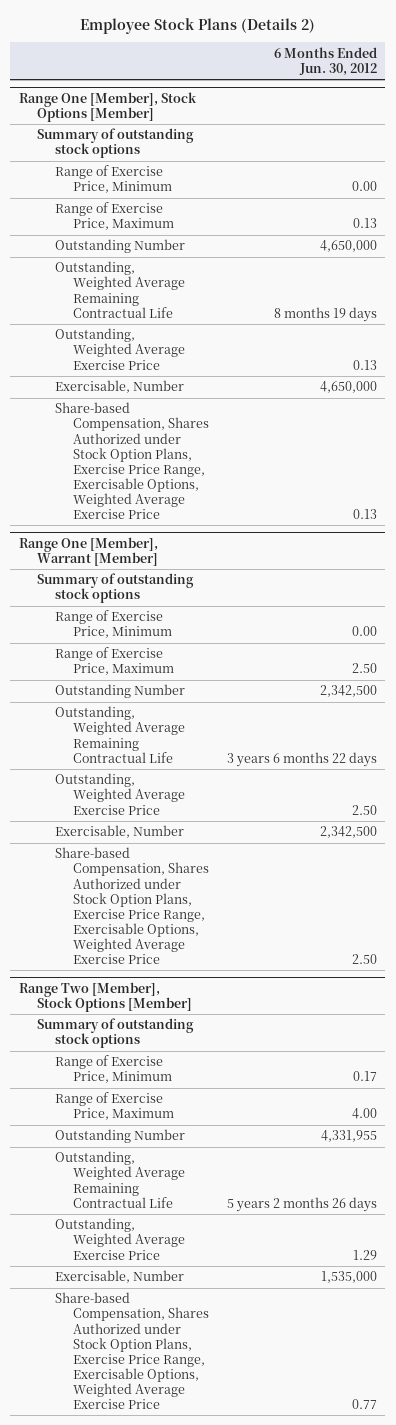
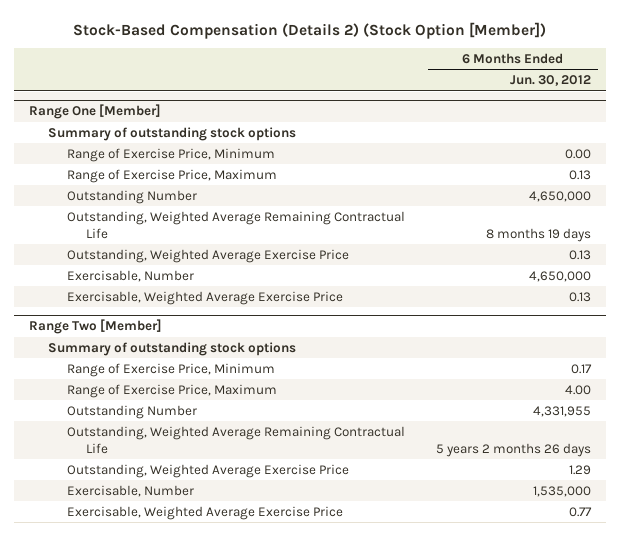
- Employee Stock Plans (Details 2)
+ Stock-Based Compensation (Details 2) (Stock Option [Member])
- Range One [Member], Stock Options [Member]
+ Range One [Member]
- Share-based Compensation, Shares Authorized under Stock Option Plans, Exercise Price Range, Exercisable Options, Weighted Average Exercise Price | 0.13
- Range One [Member], Warrant [Member]
- Summary of outstanding stock options
- Range of Exercise Price, Minimum | 0.00
- Range of Exercise Price, Maximum | 2.50
- Outstanding Number | 2,342,500
- Outstanding, Weighted Average Remaining Contractual Life | 3 years 6 months 22 days
- Outstanding, Weighted Average Exercise Price | 2.50
- Exercisable, Number | 2,342,500
- Share-based Compensation, Shares Authorized under Stock Option Plans, Exercise Price Range, Exercisable Options, Weighted Average Exercise Price | 2.50
- Range Two [Member], Stock Options [Member]
+ Exercisable, Weighted Average Exercise Price | 0.13
+ Range Two [Member]
- Share-based Compensation, Shares Authorized under Stock Option Plans, Exercise Price Range, Exercisable Options, Weighted Average Exercise Price | 0.77
+ Exercisable, Weighted Average Exercise Price | 0.77

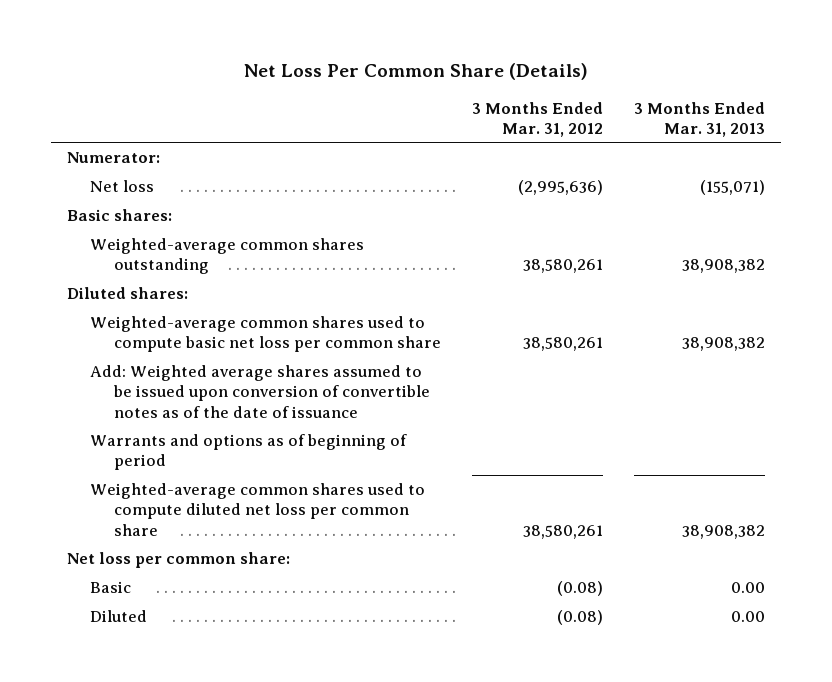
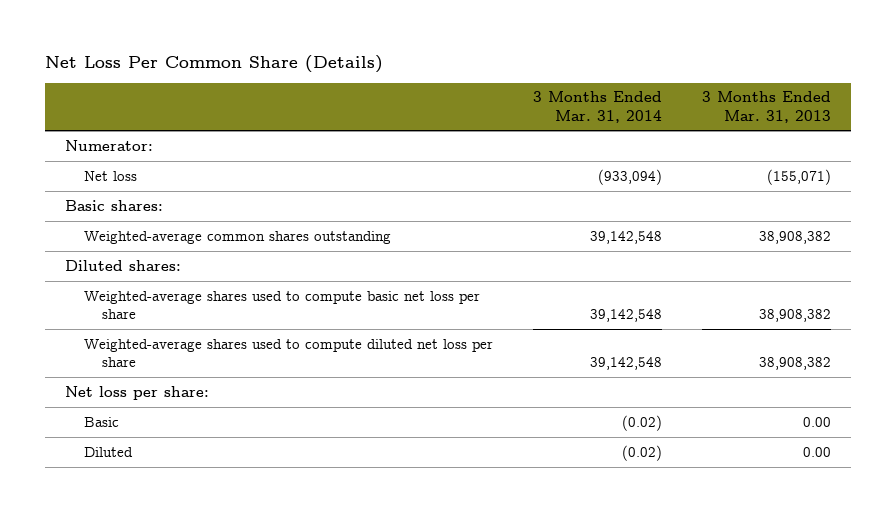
- | 3 Months Ended Mar. 31, 2012 | 3 Months Ended Mar. 31, 2013
+ | 3 Months Ended Mar. 31, 2014 | 3 Months Ended Mar. 31, 2013
- Weighted-average common shares used to compute basic net loss per common share | 38,580,261 | 38,908,382
- Add: Weighted average shares assumed to be issued upon conversion of convertible notes as of the date of issuance
- Warrants and options as of beginning of period
- Weighted-average common shares used to compute diluted net loss per common share | 38,580,261 | 38,908,382
- Net loss per common share:
+ Weighted-average shares used to compute basic net loss per share | 39,142,548 | 38,908,382
+ Weighted-average shares used to compute diluted net loss per share | 39,142,548 | 38,908,382
+ Net loss per share:

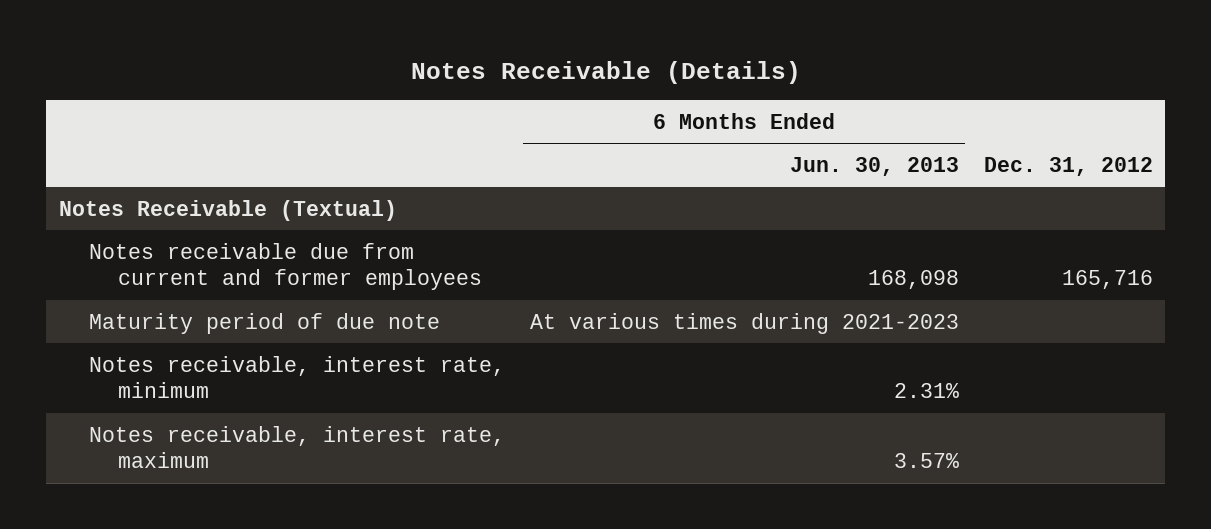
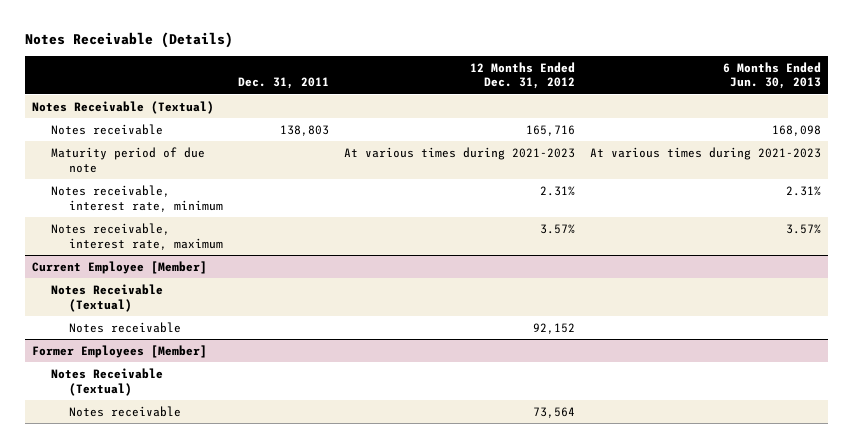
- | 6 Months Ended Jun. 30, 2013 | Dec. 31, 2012
+ | Dec. 31, 2011 | 12 Months Ended Dec. 31, 2012 | 6 Months Ended Jun. 30, 2013
- Notes receivable due from current and former employees | 168,098 | 165,716
+ Notes receivable | 138,803 | 165,716 | 168,098
+ Current Employee [Member]
+ Notes Receivable (Textual)
+ Notes receivable | | 92,152 |
+ Former Employees [Member]
+ Notes Receivable (Textual)
+ Notes receivable | | 73,564 |

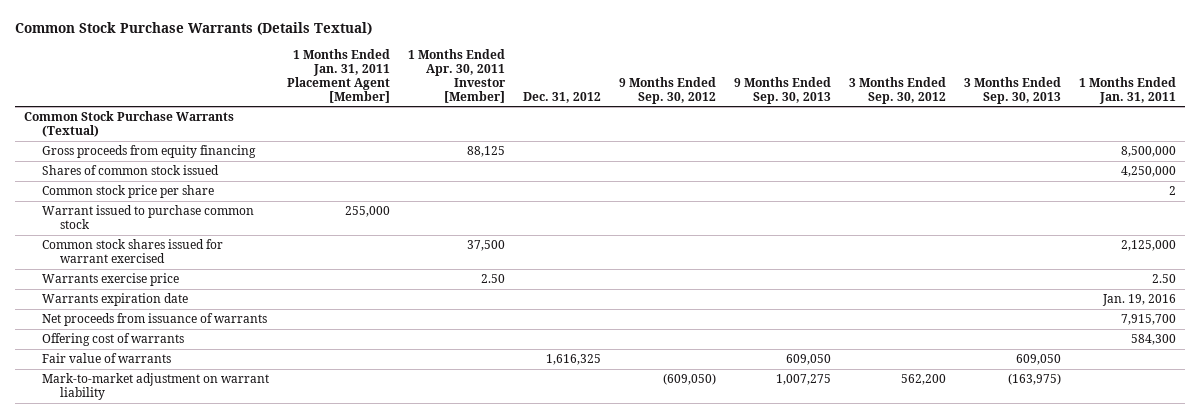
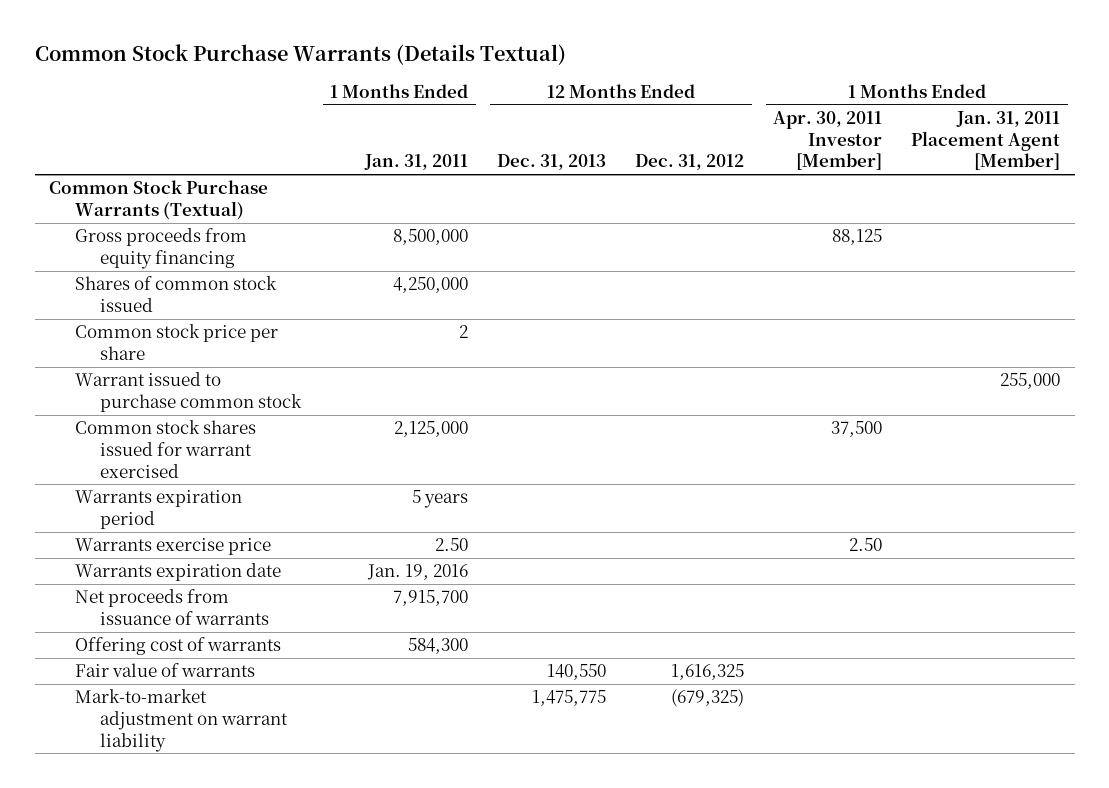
- | 1 Months Ended Jan. 31, 2011 Placement Agent [Member] | 1 Months Ended Apr. 30, 2011 Investor [Member] | Dec. 31, 2012 | 9 Months Ended Sep. 30, 2012 | 9 Months Ended Sep. 30, 2013 | 3 Months Ended Sep. 30, 2012 | 3 Months Ended Sep. 30, 2013 | 1 Months Ended Jan. 31, 2011
+ | 1 Months Ended Jan. 31, 2011 | 12 Months Ended Dec. 31, 2013 | 12 Months Ended Dec. 31, 2012 | 1 Months Ended Apr. 30, 2011 Investor [Member] | 1 Months Ended Jan. 31, 2011 Placement Agent [Member]
+ Warrants expiration period | 5 years | | | |

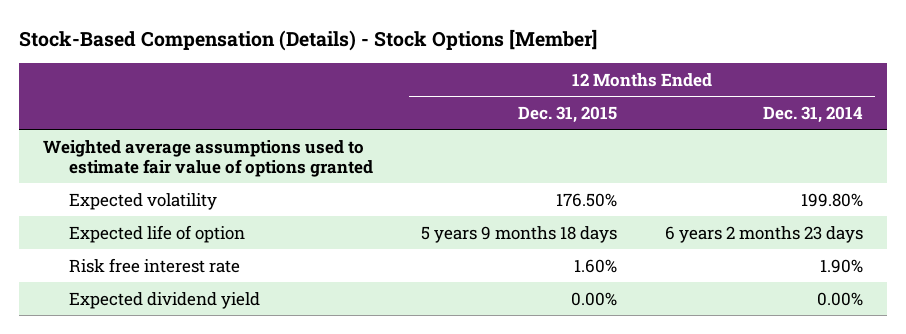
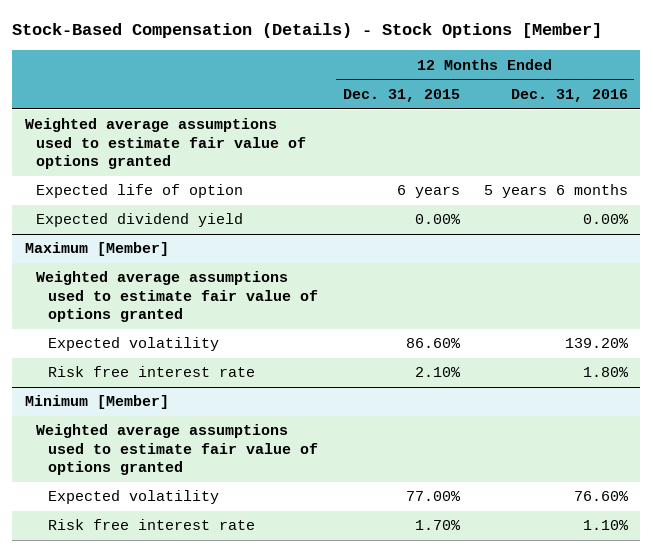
- | 12 Months Ended Dec. 31, 2015 | 12 Months Ended Dec. 31, 2014
+ | 12 Months Ended Dec. 31, 2015 | 12 Months Ended Dec. 31, 2016
- Expected volatility | 176.50% | 199.80%
- Expected life of option | 5 years 9 months 18 days | 6 years 2 months 23 days
- Risk free interest rate | 1.60% | 1.90%
+ Expected life of option | 6 years | 5 years 6 months
+ Maximum [Member]
+ Weighted average assumptions used to estimate fair value of options granted
+ Expected volatility | 86.60% | 139.20%
+ Risk free interest rate | 2.10% | 1.80%
+ Minimum [Member]
+ Weighted average assumptions used to estimate fair value of options granted
+ Expected volatility | 77.00% | 76.60%
+ Risk free interest rate | 1.70% | 1.10%

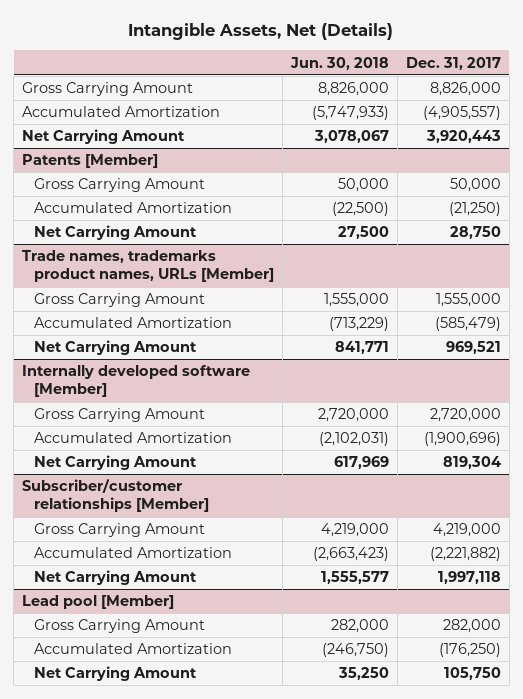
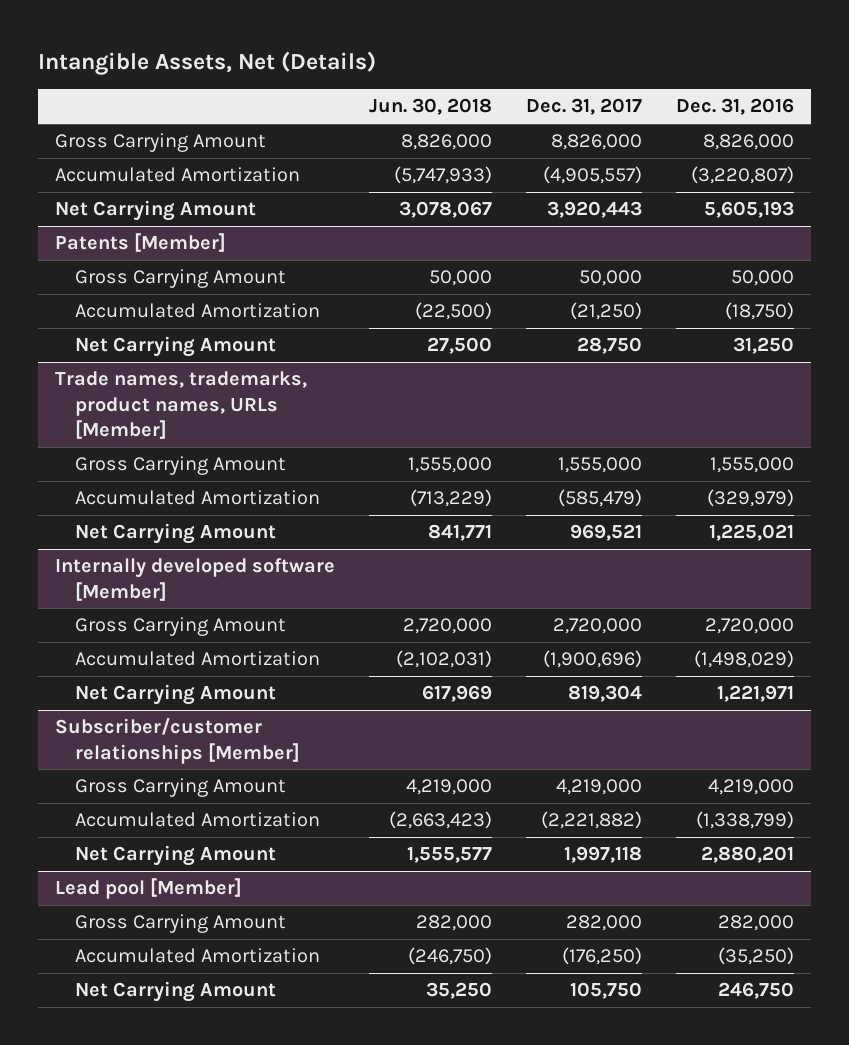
- | Jun. 30, 2018 | Dec. 31, 2017
+ | Jun. 30, 2018 | Dec. 31, 2017 | Dec. 31, 2016
- Trade names, trademarks product names, URLs [Member]
+ Trade names, trademarks, product names, URLs [Member]

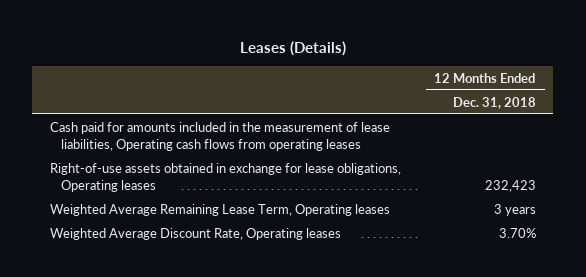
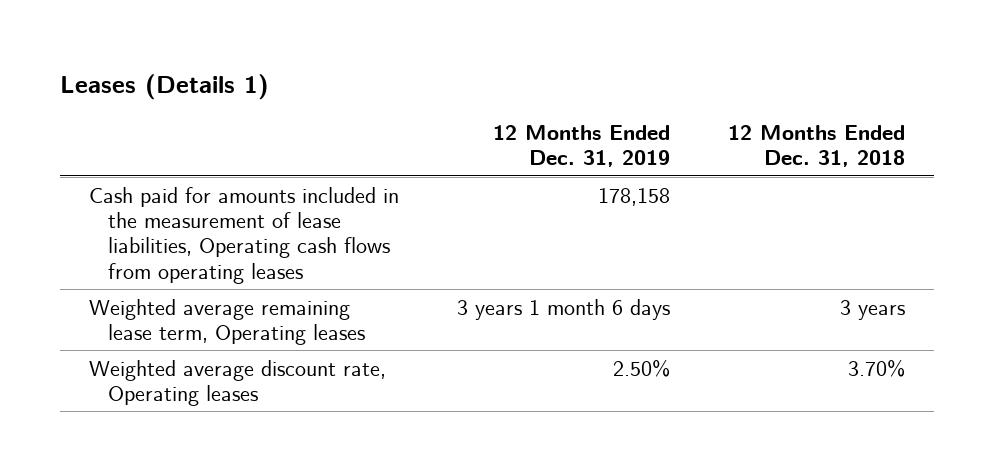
- Leases (Details)
+ Leases (Details 1)
- | 12 Months Ended Dec. 31, 2018
+ | 12 Months Ended Dec. 31, 2019 | 12 Months Ended Dec. 31, 2018
- Right-of-use assets obtained in exchange for lease obligations, Operating leases | 232,423
- Weighted Average Remaining Lease Term, Operating leases | 3 years
- Weighted Average Discount Rate, Operating leases | 3.70%
+ Weighted average remaining lease term, Operating leases | 3 years 1 month 6 days | 3 years
+ Weighted average discount rate, Operating leases | 2.50% | 3.70%

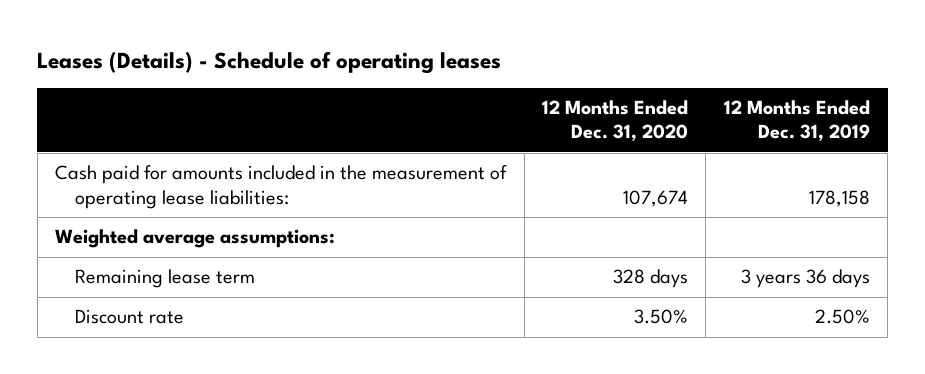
- Leases (Details 1)
+ Leases (Details) - Schedule of operating leases
- | 12 Months Ended Dec. 31, 2019 | 12 Months Ended Dec. 31, 2018
+ | 12 Months Ended Dec. 31, 2020 | 12 Months Ended Dec. 31, 2019
- Cash paid for amounts included in the measurement of lease liabilities, Operating cash flows from operating leases | 178,158 |
- Weighted average remaining lease term, Operating leases | 3 years 1 month 6 days | 3 years
- Weighted average discount rate, Operating leases | 2.50% | 3.70%
+ Cash paid for amounts included in the measurement of operating lease liabilities: | 107,674 | 178,158
+ Weighted average assumptions:
+ Remaining lease term | 328 days | 3 years 36 days
+ Discount rate | 3.50% | 2.50%

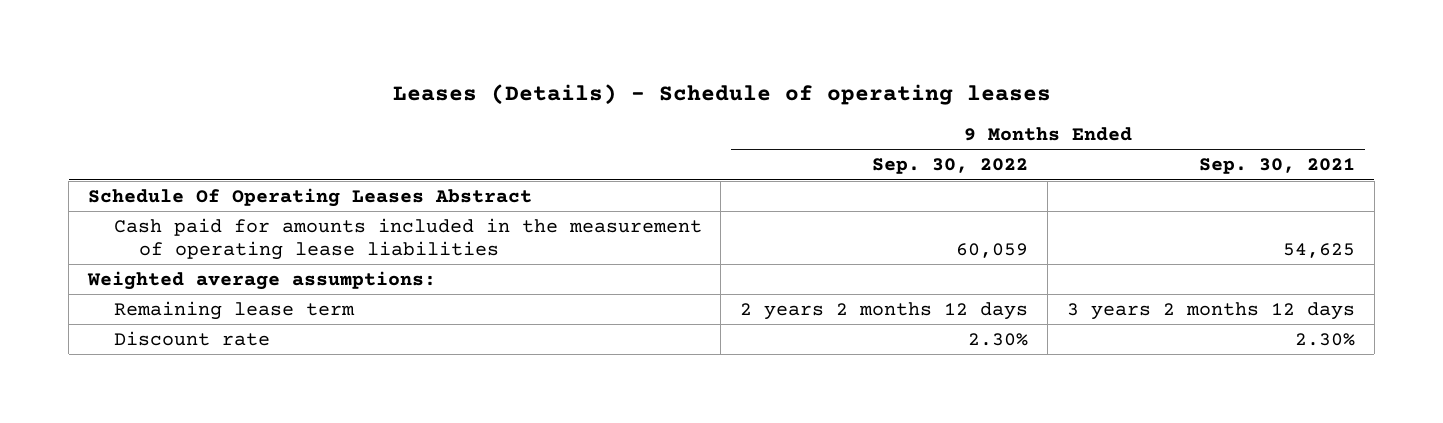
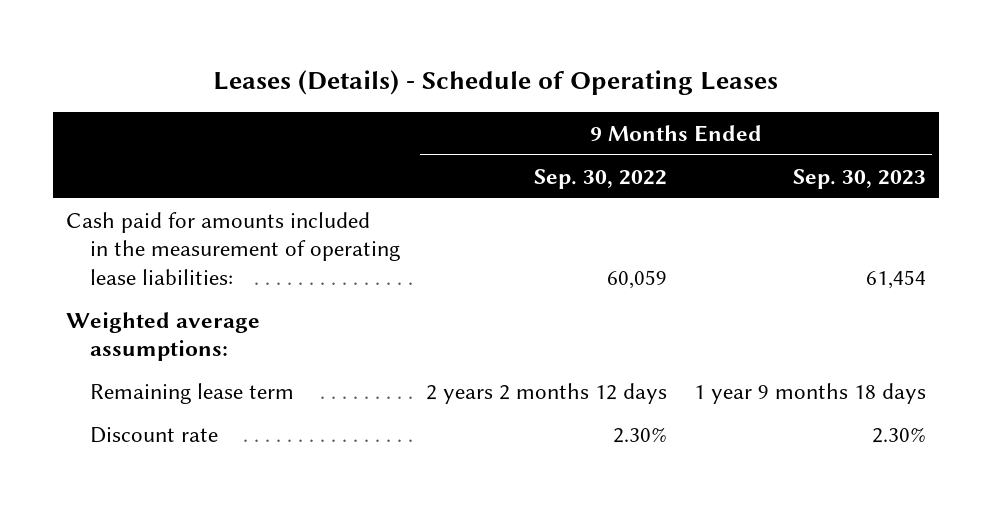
- Leases (Details) - Schedule of operating leases
+ Leases (Details) - Schedule of Operating Leases
- | 9 Months Ended Sep. 30, 2022 | 9 Months Ended Sep. 30, 2021
+ | 9 Months Ended Sep. 30, 2022 | 9 Months Ended Sep. 30, 2023
- Schedule Of Operating Leases Abstract
- Cash paid for amounts included in the measurement of operating lease liabilities | 60,059 | 54,625
+ Cash paid for amounts included in the measurement of operating lease liabilities: | 60,059 | 61,454

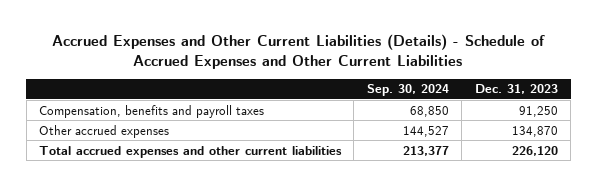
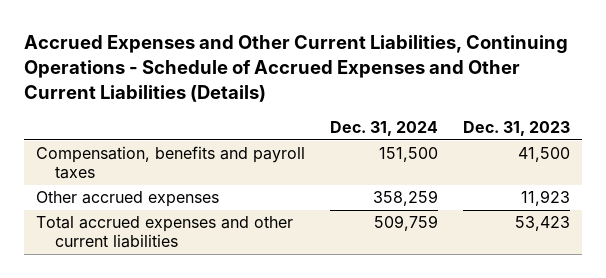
- Accrued Expenses and Other Current Liabilities (Details) - Schedule of Accrued Expenses and Other Current Liabilities
+ Accrued Expenses and Other Current Liabilities, Continuing Operations - Schedule of Accrued Expenses and Other Current Liabilities (Details)
- | Sep. 30, 2024 | Dec. 31, 2023
+ | Dec. 31, 2024 | Dec. 31, 2023
- Compensation, benefits and payroll taxes | 68,850 | 91,250
- Other accrued expenses | 144,527 | 134,870
- Total accrued expenses and other current liabilities | 213,377 | 226,120
+ Compensation, benefits and payroll taxes | 151,500 | 41,500
+ Other accrued expenses | 358,259 | 11,923
+ Total accrued expenses and other current liabilities | 509,759 | 53,423

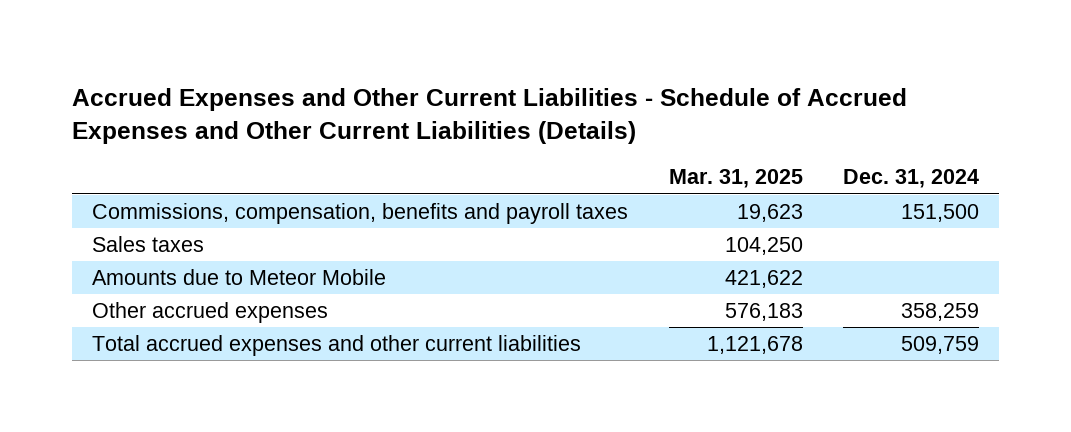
- Accrued Expenses and Other Current Liabilities, Continuing Operations - Schedule of Accrued Expenses and Other Current Liabilities (Details)
+ Accrued Expenses and Other Current Liabilities - Schedule of Accrued Expenses and Other Current Liabilities (Details)
- | Dec. 31, 2024 | Dec. 31, 2023
+ | Mar. 31, 2025 | Dec. 31, 2024
- Compensation, benefits and payroll taxes | 151,500 | 41,500
+ Commissions, compensation, benefits and payroll taxes | 19,623 | 151,500
+ Sales taxes | 104,250 |
+ Amounts due to Meteor Mobile | 421,622 |

